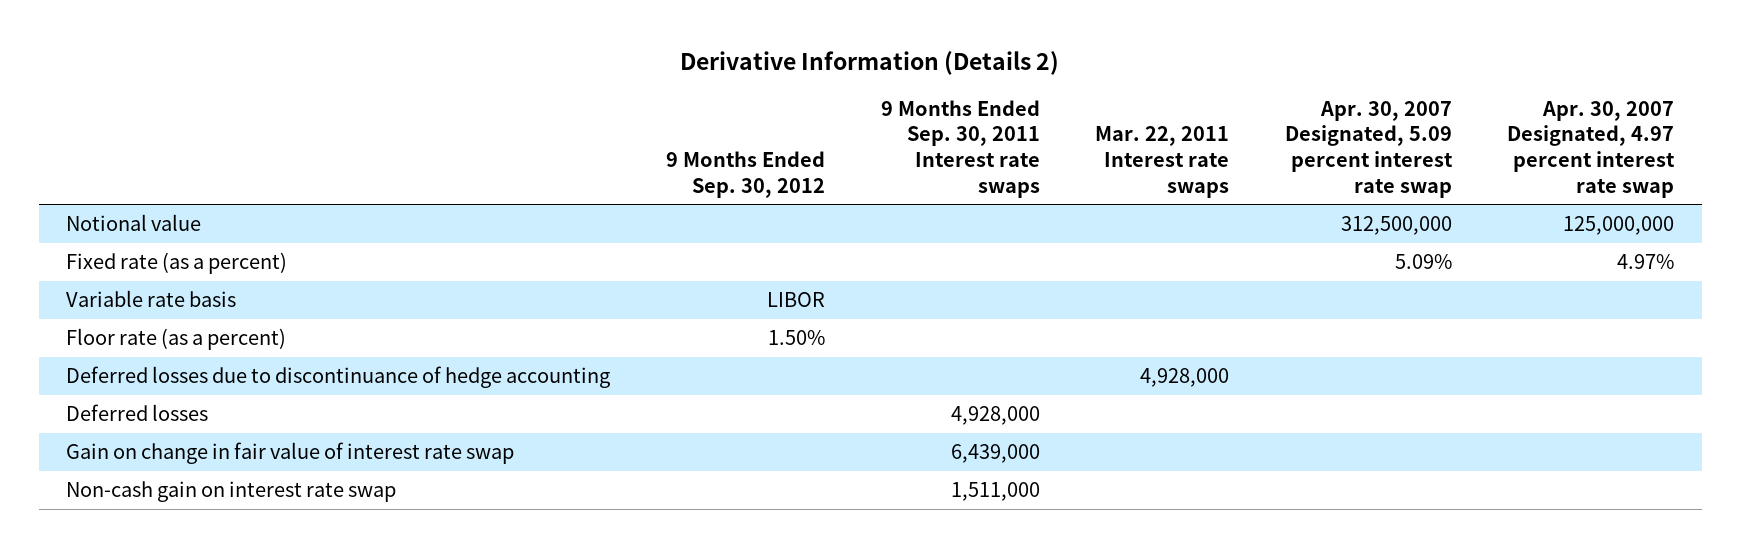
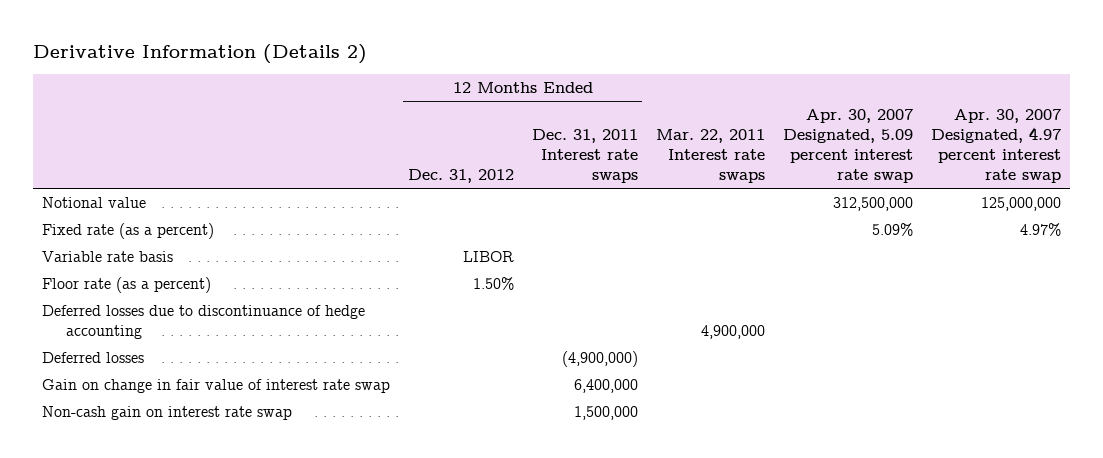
- | 9 Months Ended Sep. 30, 2012 | 9 Months Ended Sep. 30, 2011 Interest rate swaps | Mar. 22, 2011 Interest rate swaps | Apr. 30, 2007 Designated, 5.09 percent interest rate swap | Apr. 30, 2007 Designated, 4.97 percent interest rate swap
+ | 12 Months Ended Dec. 31, 2012 | 12 Months Ended Dec. 31, 2011 Interest rate swaps | Mar. 22, 2011 Interest rate swaps | Apr. 30, 2007 Designated, 5.09 percent interest rate swap | Apr. 30, 2007 Designated, 4.97 percent interest rate swap
- Deferred losses due to discontinuance of hedge accounting | | | 4,928,000 | |
+ Deferred losses due to discontinuance of hedge accounting | | | 4,900,000 | |

